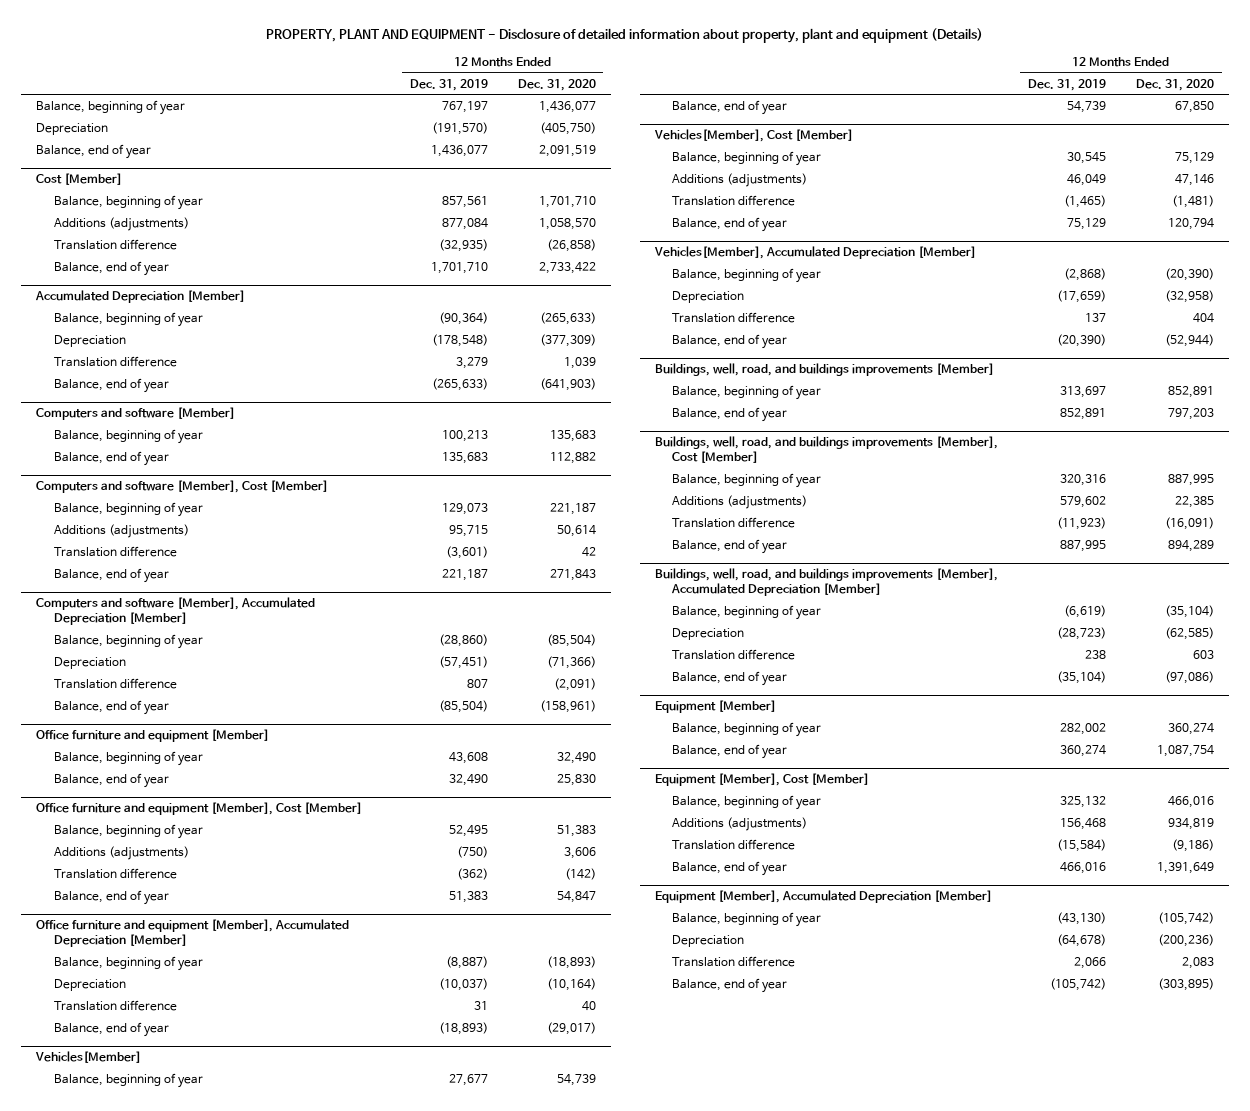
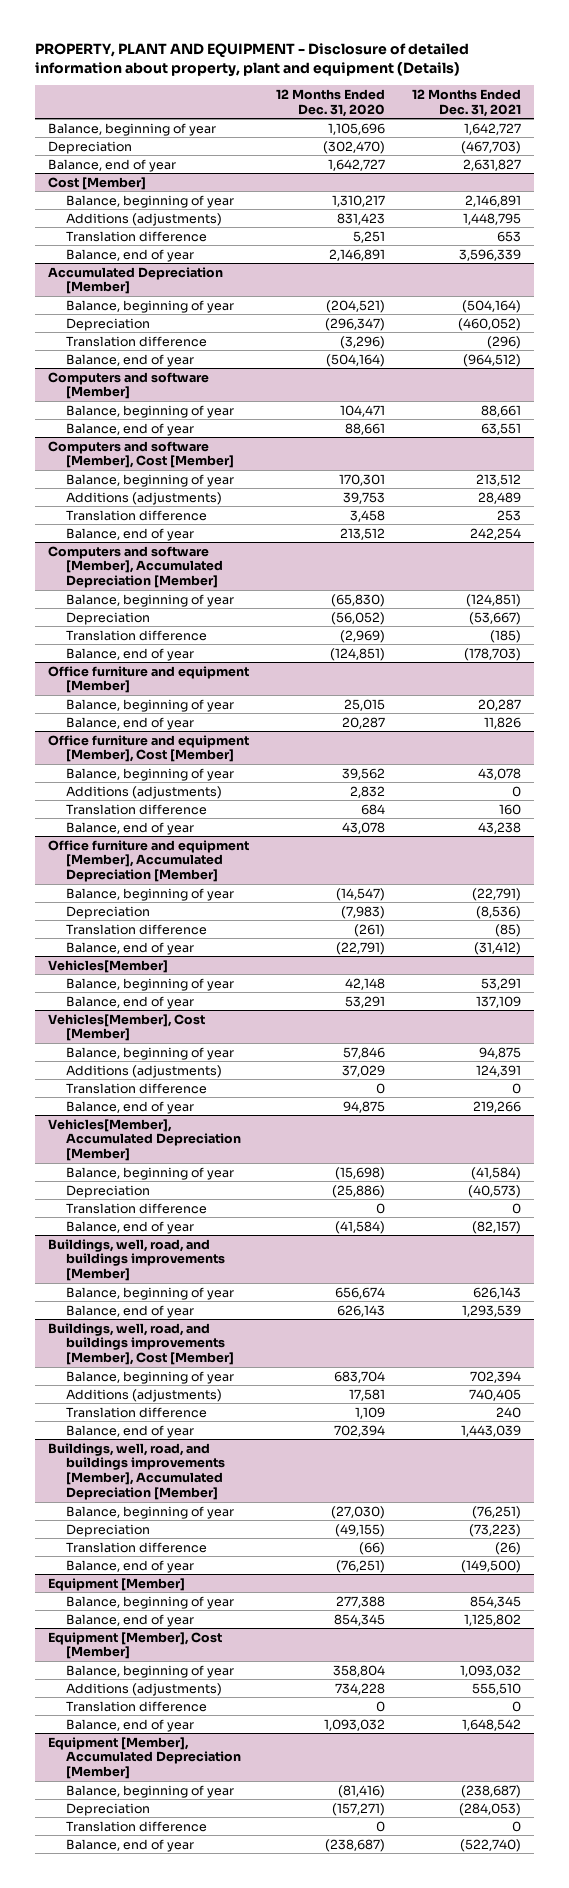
- | 12 Months Ended Dec. 31, 2019 | 12 Months Ended Dec. 31, 2020
+ | 12 Months Ended Dec. 31, 2020 | 12 Months Ended Dec. 31, 2021
- Balance, beginning of year | 767,197 | 1,436,077
- Depreciation | (191,570) | (405,750)
- Balance, end of year | 1,436,077 | 2,091,519
+ Balance, beginning of year | 1,105,696 | 1,642,727
+ Depreciation | (302,470) | (467,703)
+ Balance, end of year | 1,642,727 | 2,631,827
@ Cost [Member]
- Balance, beginning of year | 857,561 | 1,701,710
- Additions (adjustments) | 877,084 | 1,058,570
- Translation difference | (32,935) | (26,858)
- Balance, end of year | 1,701,710 | 2,733,422
+ Balance, beginning of year | 1,310,217 | 2,146,891
+ Additions (adjustments) | 831,423 | 1,448,795
+ Translation difference | 5,251 | 653
+ Balance, end of year | 2,146,891 | 3,596,339
@ Accumulated Depreciation [Member]
- Balance, beginning of year | (90,364) | (265,633)
- Depreciation | (178,548) | (377,309)
- Translation difference | 3,279 | 1,039
- Balance, end of year | (265,633) | (641,903)
+ Balance, beginning of year | (204,521) | (504,164)
+ Depreciation | (296,347) | (460,052)
+ Translation difference | (3,296) | (296)
+ Balance, end of year | (504,164) | (964,512)
@ Computers and software [Member]
- Balance, beginning of year | 100,213 | 135,683
- Balance, end of year | 135,683 | 112,882
+ Balance, beginning of year | 104,471 | 88,661
+ Balance, end of year | 88,661 | 63,551
@ Computers and software [Member], Cost [Member]
- Balance, beginning of year | 129,073 | 221,187
- Additions (adjustments) | 95,715 | 50,614
- Translation difference | (3,601) | 42
- Balance, end of year | 221,187 | 271,843
+ Balance, beginning of year | 170,301 | 213,512
+ Additions (adjustments) | 39,753 | 28,489
+ Translation difference | 3,458 | 253
+ Balance, end of year | 213,512 | 242,254
@ Computers and software [Member], Accumulated Depreciation [Member]
- Balance, beginning of year | (28,860) | (85,504)
- Depreciation | (57,451) | (71,366)
- Translation difference | 807 | (2,091)
- Balance, end of year | (85,504) | (158,961)
+ Balance, beginning of year | (65,830) | (124,851)
+ Depreciation | (56,052) | (53,667)
+ Translation difference | (2,969) | (185)
+ Balance, end of year | (124,851) | (178,703)
@ Office furniture and equipment [Member]
- Balance, beginning of year | 43,608 | 32,490
- Balance, end of year | 32,490 | 25,830
+ Balance, beginning of year | 25,015 | 20,287
+ Balance, end of year | 20,287 | 11,826
@ Office furniture and equipment [Member], Cost [Member]
- Balance, beginning of year | 52,495 | 51,383
- Additions (adjustments) | (750) | 3,606
- Translation difference | (362) | (142)
- Balance, end of year | 51,383 | 54,847
+ Balance, beginning of year | 39,562 | 43,078
+ Additions (adjustments) | 2,832 | 0
+ Translation difference | 684 | 160
+ Balance, end of year | 43,078 | 43,238
@ Office furniture and equipment [Member], Accumulated Depreciation [Member]
- Balance, beginning of year | (8,887) | (18,893)
- Depreciation | (10,037) | (10,164)
- Translation difference | 31 | 40
- Balance, end of year | (18,893) | (29,017)
+ Balance, beginning of year | (14,547) | (22,791)
+ Depreciation | (7,983) | (8,536)
+ Translation difference | (261) | (85)
+ Balance, end of year | (22,791) | (31,412)
@ Vehicles[Member]
- Balance, beginning of year | 27,677 | 54,739
- Balance, end of year | 54,739 | 67,850
+ Balance, beginning of year | 42,148 | 53,291
+ Balance, end of year | 53,291 | 137,109
@ Vehicles[Member], Cost [Member]
- Balance, beginning of year | 30,545 | 75,129
- Additions (adjustments) | 46,049 | 47,146
- Translation difference | (1,465) | (1,481)
- Balance, end of year | 75,129 | 120,794
+ Balance, beginning of year | 57,846 | 94,875
+ Additions (adjustments) | 37,029 | 124,391
+ Translation difference | 0 | 0
+ Balance, end of year | 94,875 | 219,266
@ Vehicles[Member], Accumulated Depreciation [Member]
- Balance, beginning of year | (2,868) | (20,390)
- Depreciation | (17,659) | (32,958)
- Translation difference | 137 | 404
- Balance, end of year | (20,390) | (52,944)
+ Balance, beginning of year | (15,698) | (41,584)
+ Depreciation | (25,886) | (40,573)
+ Translation difference | 0 | 0
+ Balance, end of year | (41,584) | (82,157)
@ Buildings, well, road, and buildings improvements [Member]
- Balance, beginning of year | 313,697 | 852,891
- Balance, end of year | 852,891 | 797,203
+ Balance, beginning of year | 656,674 | 626,143
+ Balance, end of year | 626,143 | 1,293,539
@ Buildings, well, road, and buildings improvements [Member], Cost [Member]
- Balance, beginning of year | 320,316 | 887,995
- Additions (adjustments) | 579,602 | 22,385
- Translation difference | (11,923) | (16,091)
- Balance, end of year | 887,995 | 894,289
+ Balance, beginning of year | 683,704 | 702,394
+ Additions (adjustments) | 17,581 | 740,405
+ Translation difference | 1,109 | 240
+ Balance, end of year | 702,394 | 1,443,039
@ Buildings, well, road, and buildings improvements [Member], Accumulated Depreciation [Member]
- Balance, beginning of year | (6,619) | (35,104)
- Depreciation | (28,723) | (62,585)
- Translation difference | 238 | 603
- Balance, end of year | (35,104) | (97,086)
+ Balance, beginning of year | (27,030) | (76,251)
+ Depreciation | (49,155) | (73,223)
+ Translation difference | (66) | (26)
+ Balance, end of year | (76,251) | (149,500)
@ Equipment [Member]
- Balance, beginning of year | 282,002 | 360,274
- Balance, end of year | 360,274 | 1,087,754
+ Balance, beginning of year | 277,388 | 854,345
+ Balance, end of year | 854,345 | 1,125,802
@ Equipment [Member], Cost [Member]
- Balance, beginning of year | 325,132 | 466,016
- Additions (adjustments) | 156,468 | 934,819
- Translation difference | (15,584) | (9,186)
- Balance, end of year | 466,016 | 1,391,649
+ Balance, beginning of year | 358,804 | 1,093,032
+ Additions (adjustments) | 734,228 | 555,510
+ Translation difference | 0 | 0
+ Balance, end of year | 1,093,032 | 1,648,542
@ Equipment [Member], Accumulated Depreciation [Member]
- Balance, beginning of year | (43,130) | (105,742)
- Depreciation | (64,678) | (200,236)
- Translation difference | 2,066 | 2,083
- Balance, end of year | (105,742) | (303,895)
+ Balance, beginning of year | (81,416) | (238,687)
+ Depreciation | (157,271) | (284,053)
+ Translation difference | 0 | 0
+ Balance, end of year | (238,687) | (522,740)

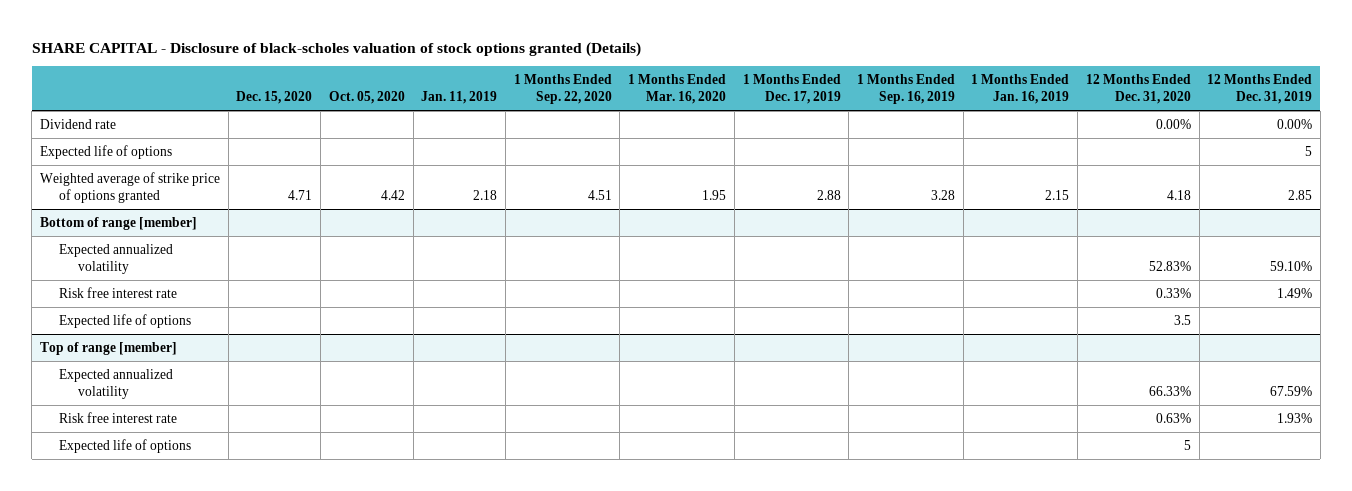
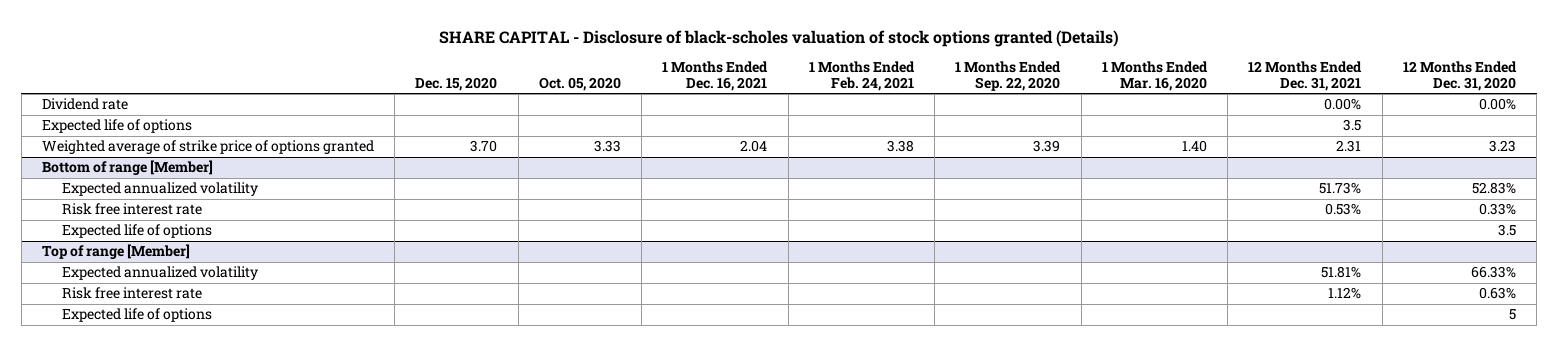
- | Dec. 15, 2020 | Oct. 05, 2020 | Jan. 11, 2019 | 1 Months Ended Sep. 22, 2020 | 1 Months Ended Mar. 16, 2020 | 1 Months Ended Dec. 17, 2019 | 1 Months Ended Sep. 16, 2019 | 1 Months Ended Jan. 16, 2019 | 12 Months Ended Dec. 31, 2020 | 12 Months Ended Dec. 31, 2019
+ | Dec. 15, 2020 | Oct. 05, 2020 | 1 Months Ended Dec. 16, 2021 | 1 Months Ended Feb. 24, 2021 | 1 Months Ended Sep. 22, 2020 | 1 Months Ended Mar. 16, 2020 | 12 Months Ended Dec. 31, 2021 | 12 Months Ended Dec. 31, 2020
- Weighted average of strike price of options granted | 4.71 | 4.42 | 2.18 | 4.51 | 1.95 | 2.88 | 3.28 | 2.15 | 4.18 | 2.85
- Bottom of range [member]
+ Weighted average of strike price of options granted | 3.70 | 3.33 | 2.04 | 3.38 | 3.39 | 1.40 | 2.31 | 3.23
+ Bottom of range [Member]
- Top of range [member]
+ Top of range [Member]

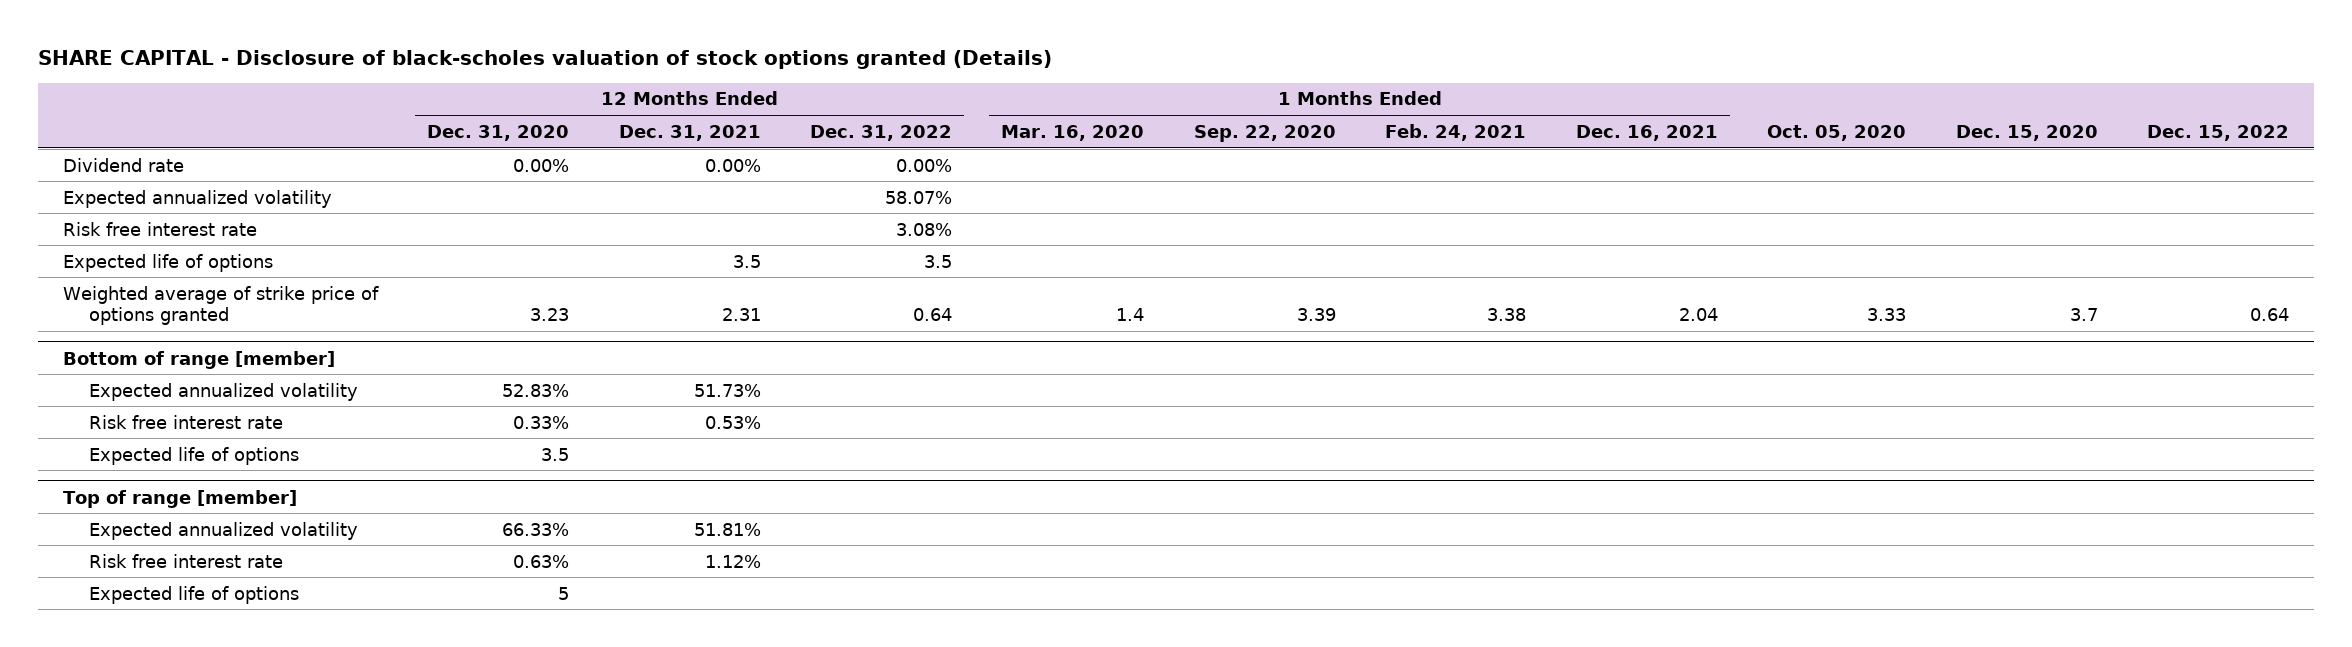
- | Dec. 15, 2020 | Oct. 05, 2020 | 1 Months Ended Dec. 16, 2021 | 1 Months Ended Feb. 24, 2021 | 1 Months Ended Sep. 22, 2020 | 1 Months Ended Mar. 16, 2020 | 12 Months Ended Dec. 31, 2021 | 12 Months Ended Dec. 31, 2020
+ | 12 Months Ended Dec. 31, 2020 | 12 Months Ended Dec. 31, 2021 | 12 Months Ended Dec. 31, 2022 | 1 Months Ended Mar. 16, 2020 | 1 Months Ended Sep. 22, 2020 | 1 Months Ended Feb. 24, 2021 | 1 Months Ended Dec. 16, 2021 | Oct. 05, 2020 | Dec. 15, 2020 | Dec. 15, 2022
+ Expected annualized volatility | | | 58.07% | | | | | | |
+ Risk free interest rate | | | 3.08% | | | | | | |
- Weighted average of strike price of options granted | 3.70 | 3.33 | 2.04 | 3.38 | 3.39 | 1.40 | 2.31 | 3.23
- Bottom of range [Member]
+ Weighted average of strike price of options granted | 3.23 | 2.31 | 0.64 | 1.4 | 3.39 | 3.38 | 2.04 | 3.33 | 3.7 | 0.64
+ Bottom of range [member]
- Top of range [Member]
+ Top of range [member]

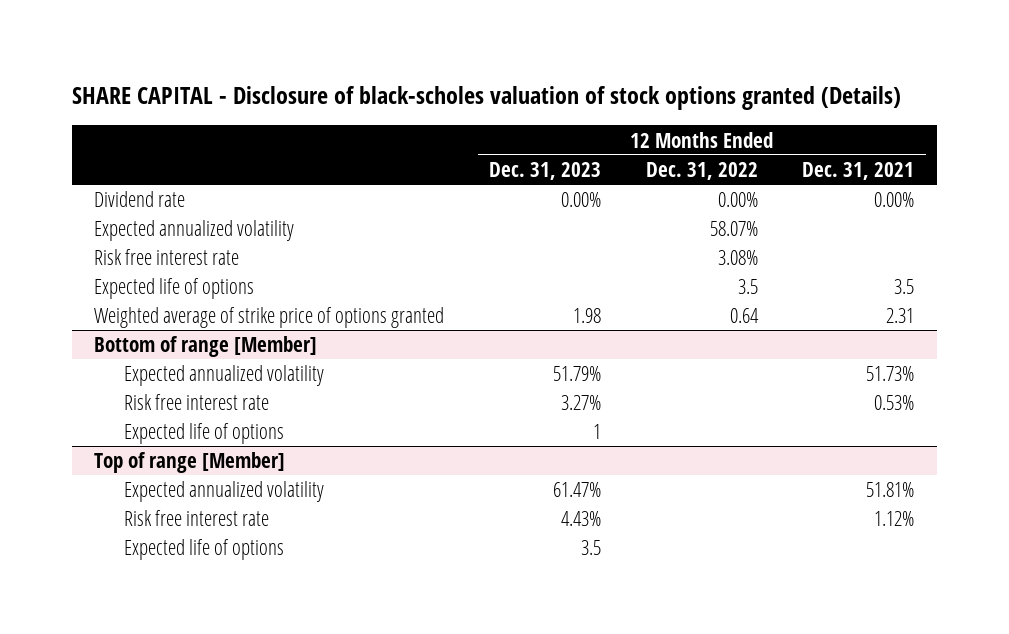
- | 12 Months Ended Dec. 31, 2020 | 12 Months Ended Dec. 31, 2021 | 12 Months Ended Dec. 31, 2022 | 1 Months Ended Mar. 16, 2020 | 1 Months Ended Sep. 22, 2020 | 1 Months Ended Feb. 24, 2021 | 1 Months Ended Dec. 16, 2021 | Oct. 05, 2020 | Dec. 15, 2020 | Dec. 15, 2022
+ | 12 Months Ended Dec. 31, 2023 | 12 Months Ended Dec. 31, 2022 | 12 Months Ended Dec. 31, 2021
- Bottom of range [member]
+ Bottom of range [Member]
- Top of range [member]
+ Top of range [Member]

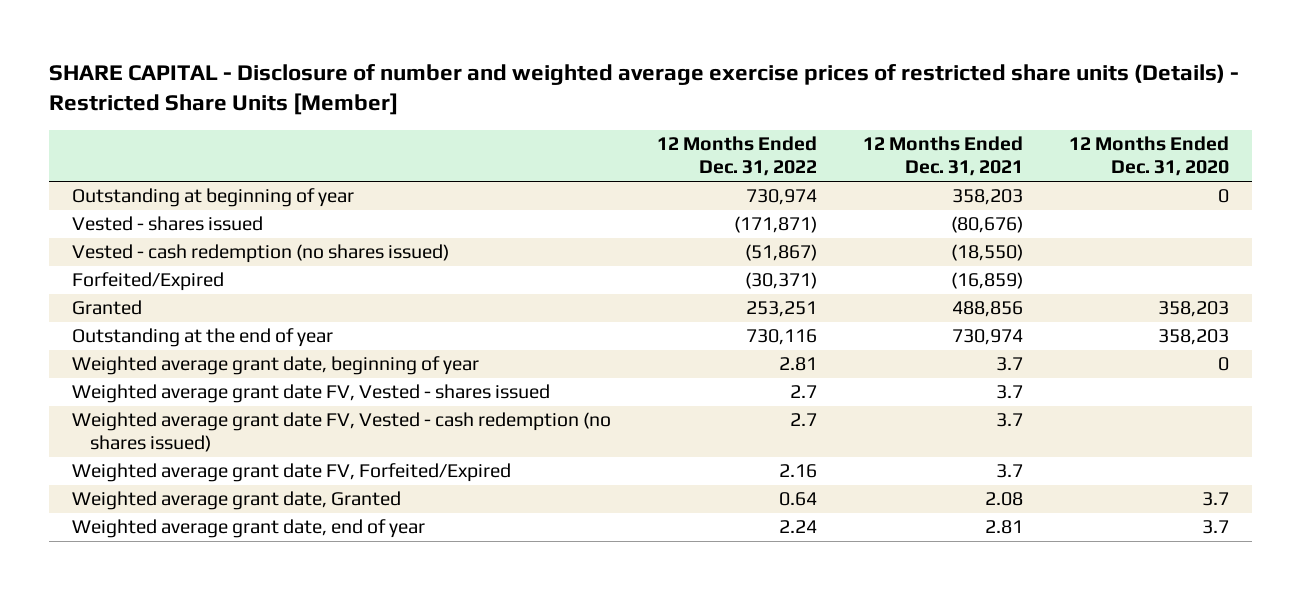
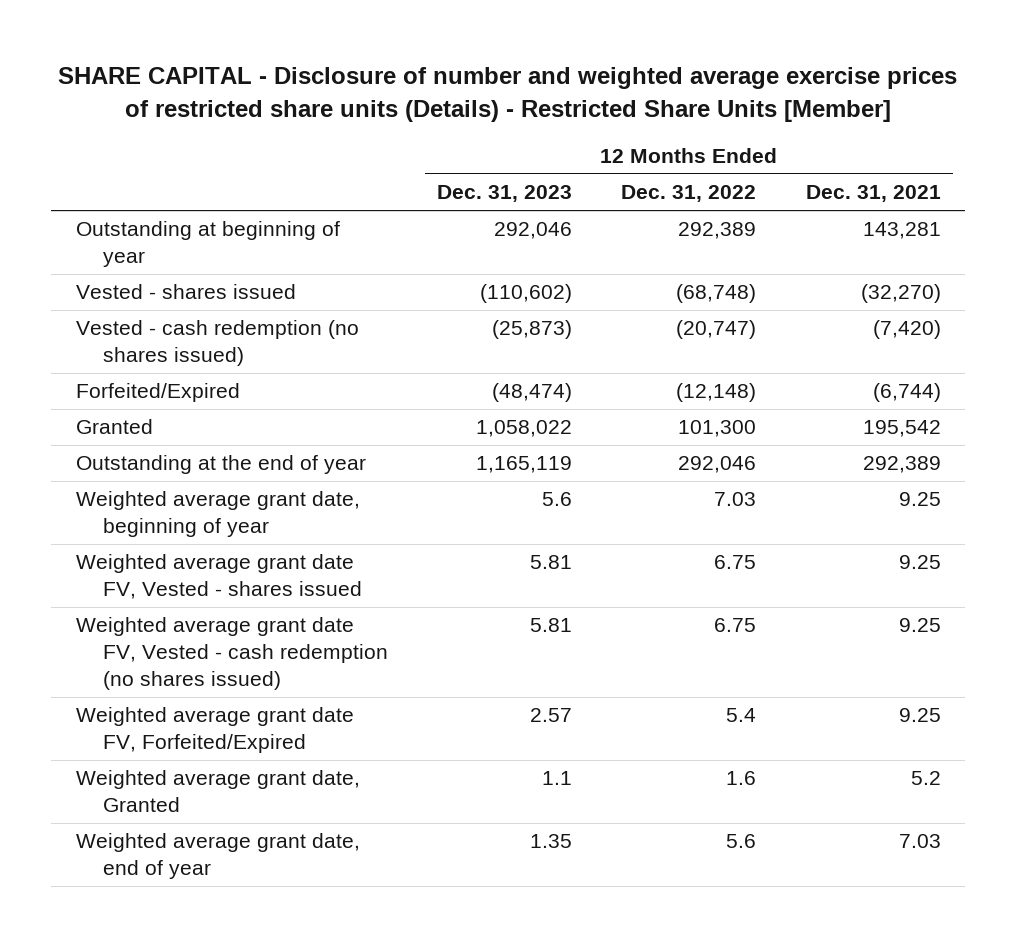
- | 12 Months Ended Dec. 31, 2022 | 12 Months Ended Dec. 31, 2021 | 12 Months Ended Dec. 31, 2020
+ | 12 Months Ended Dec. 31, 2023 | 12 Months Ended Dec. 31, 2022 | 12 Months Ended Dec. 31, 2021
- Outstanding at beginning of year | 730,974 | 358,203 | 0
- Vested - shares issued | (171,871) | (80,676) |
- Vested - cash redemption (no shares issued) | (51,867) | (18,550) |
- Forfeited/Expired | (30,371) | (16,859) |
- Granted | 253,251 | 488,856 | 358,203
- Outstanding at the end of year | 730,116 | 730,974 | 358,203
- Weighted average grant date, beginning of year | 2.81 | 3.7 | 0
- Weighted average grant date FV, Vested - shares issued | 2.7 | 3.7 |
- Weighted average grant date FV, Vested - cash redemption (no shares issued) | 2.7 | 3.7 |
- Weighted average grant date FV, Forfeited/Expired | 2.16 | 3.7 |
- Weighted average grant date, Granted | 0.64 | 2.08 | 3.7
- Weighted average grant date, end of year | 2.24 | 2.81 | 3.7
+ Outstanding at beginning of year | 292,046 | 292,389 | 143,281
+ Vested - shares issued | (110,602) | (68,748) | (32,270)
+ Vested - cash redemption (no shares issued) | (25,873) | (20,747) | (7,420)
+ Forfeited/Expired | (48,474) | (12,148) | (6,744)
+ Granted | 1,058,022 | 101,300 | 195,542
+ Outstanding at the end of year | 1,165,119 | 292,046 | 292,389
+ Weighted average grant date, beginning of year | 5.6 | 7.03 | 9.25
+ Weighted average grant date FV, Vested - shares issued | 5.81 | 6.75 | 9.25
+ Weighted average grant date FV, Vested - cash redemption (no shares issued) | 5.81 | 6.75 | 9.25
+ Weighted average grant date FV, Forfeited/Expired | 2.57 | 5.4 | 9.25
+ Weighted average grant date, Granted | 1.1 | 1.6 | 5.2
+ Weighted average grant date, end of year | 1.35 | 5.6 | 7.03

